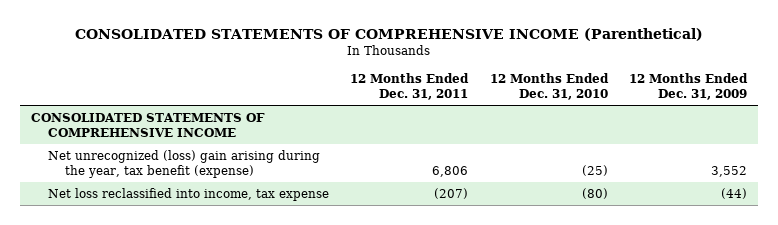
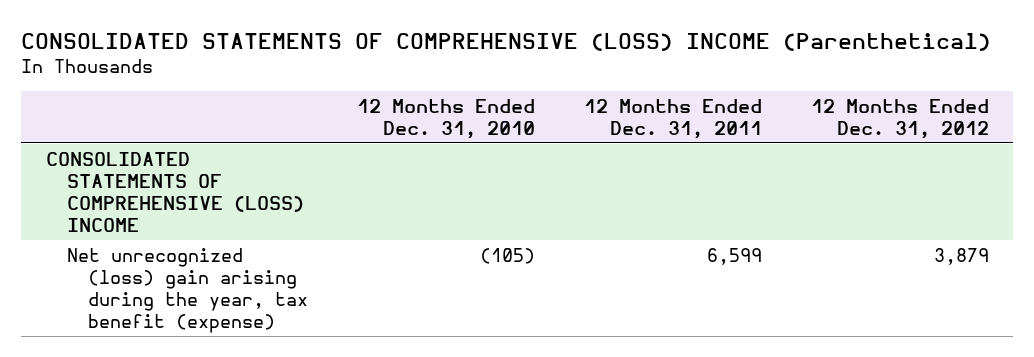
- CONSOLIDATED STATEMENTS OF COMPREHENSIVE INCOME (Parenthetical)
+ CONSOLIDATED STATEMENTS OF COMPREHENSIVE (LOSS) INCOME (Parenthetical)
- | 12 Months Ended Dec. 31, 2011 | 12 Months Ended Dec. 31, 2010 | 12 Months Ended Dec. 31, 2009
+ | 12 Months Ended Dec. 31, 2010 | 12 Months Ended Dec. 31, 2011 | 12 Months Ended Dec. 31, 2012
- CONSOLIDATED STATEMENTS OF COMPREHENSIVE INCOME
- Net unrecognized (loss) gain arising during the year, tax benefit (expense) | 6,806 | (25) | 3,552
- Net loss reclassified into income, tax expense | (207) | (80) | (44)
+ CONSOLIDATED STATEMENTS OF COMPREHENSIVE (LOSS) INCOME
+ Net unrecognized (loss) gain arising during the year, tax benefit (expense) | (105) | 6,599 | 3,879

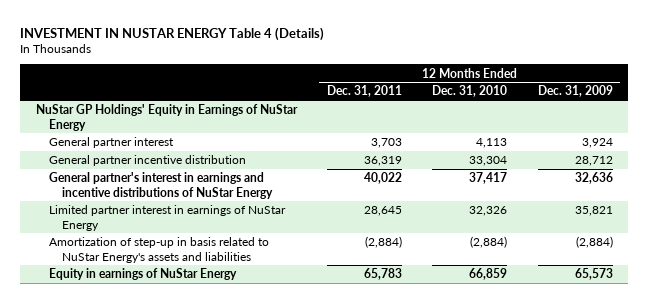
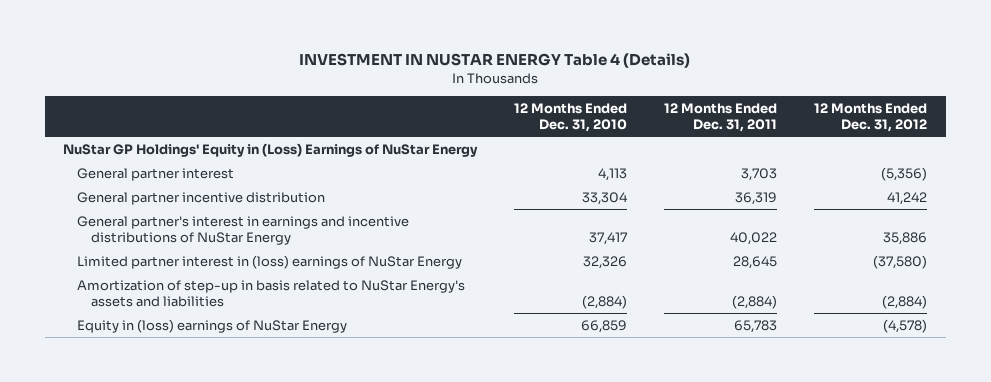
- | 12 Months Ended Dec. 31, 2011 | 12 Months Ended Dec. 31, 2010 | 12 Months Ended Dec. 31, 2009
+ | 12 Months Ended Dec. 31, 2010 | 12 Months Ended Dec. 31, 2011 | 12 Months Ended Dec. 31, 2012
- NuStar GP Holdings' Equity in Earnings of NuStar Energy
+ NuStar GP Holdings' Equity in (Loss) Earnings of NuStar Energy
- Limited partner interest in earnings of NuStar Energy | 28,645 | 32,326 | 35,821
+ Limited partner interest in (loss) earnings of NuStar Energy | 32,326 | 28,645 | (37,580)
- Equity in earnings of NuStar Energy | 65,783 | 66,859 | 65,573
+ Equity in (loss) earnings of NuStar Energy | 66,859 | 65,783 | (4,578)

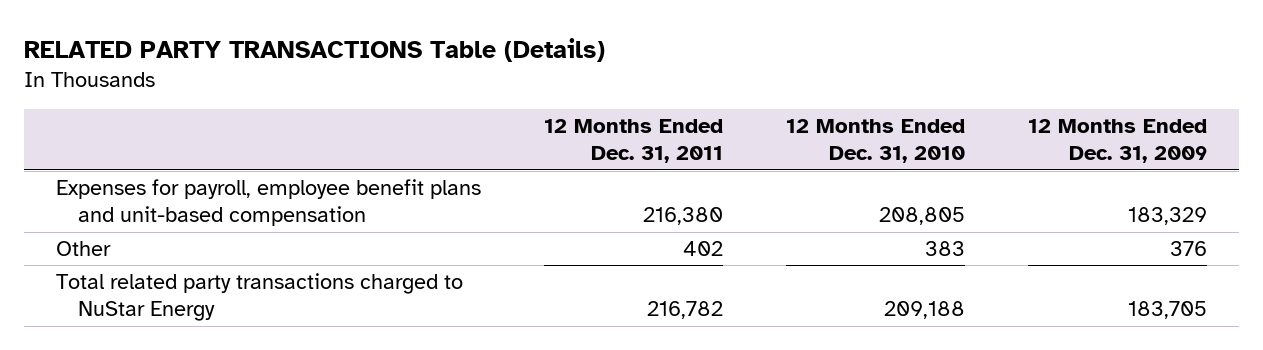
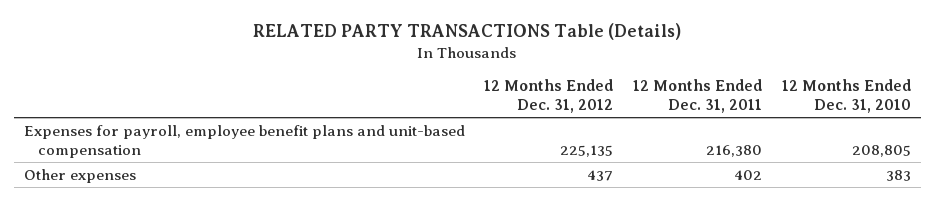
- | 12 Months Ended Dec. 31, 2011 | 12 Months Ended Dec. 31, 2010 | 12 Months Ended Dec. 31, 2009
+ | 12 Months Ended Dec. 31, 2012 | 12 Months Ended Dec. 31, 2011 | 12 Months Ended Dec. 31, 2010
- Other | 402 | 383 | 376
- Total related party transactions charged to NuStar Energy | 216,782 | 209,188 | 183,705
+ Other expenses | 437 | 402 | 383

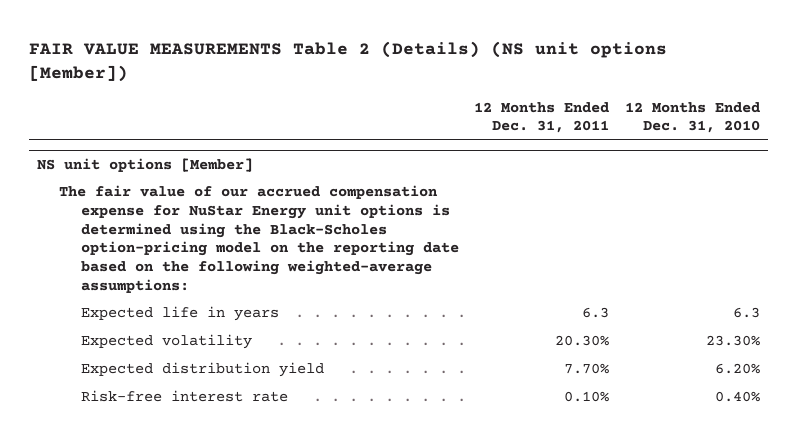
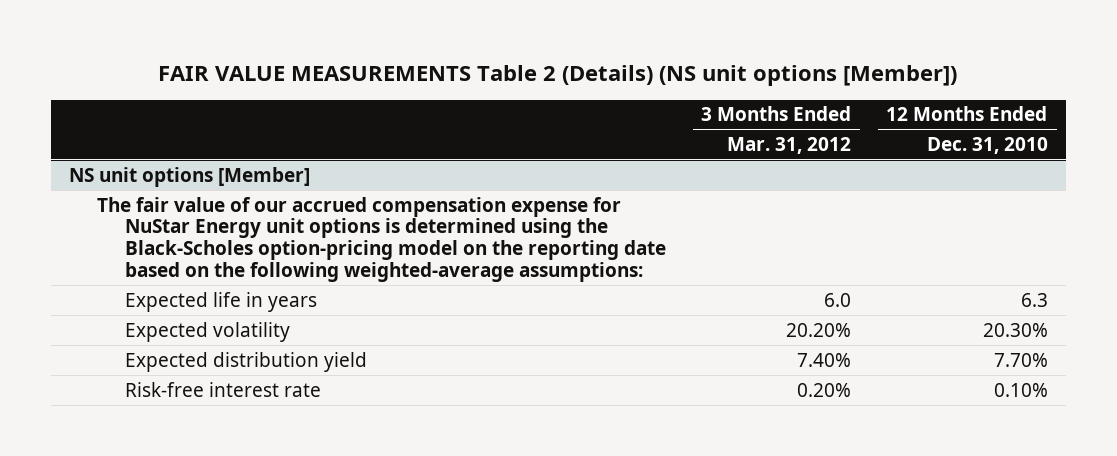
- | 12 Months Ended Dec. 31, 2011 | 12 Months Ended Dec. 31, 2010
+ | 3 Months Ended Mar. 31, 2012 | 12 Months Ended Dec. 31, 2010
@ NS unit options [Member]
- Expected volatility | 20.30% | 23.30%
- Expected distribution yield | 7.70% | 6.20%
- Risk-free interest rate | 0.10% | 0.40%
+ Expected volatility | 20.20% | 20.30%
+ Expected distribution yield | 7.40% | 7.70%
+ Risk-free interest rate | 0.20% | 0.10%

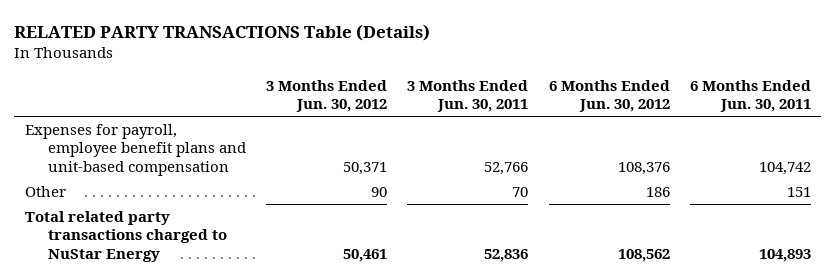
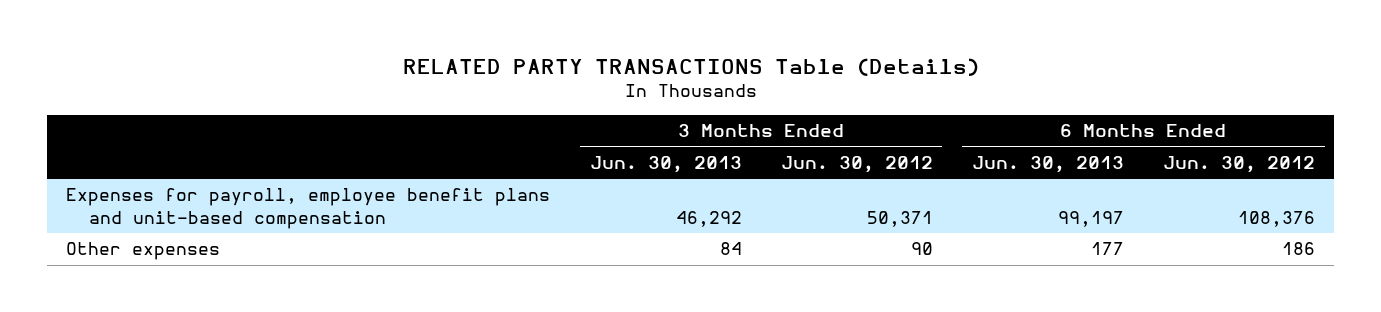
- | 3 Months Ended Jun. 30, 2012 | 3 Months Ended Jun. 30, 2011 | 6 Months Ended Jun. 30, 2012 | 6 Months Ended Jun. 30, 2011
+ | 3 Months Ended Jun. 30, 2013 | 3 Months Ended Jun. 30, 2012 | 6 Months Ended Jun. 30, 2013 | 6 Months Ended Jun. 30, 2012
- Other | 90 | 70 | 186 | 151
- Total related party transactions charged to NuStar Energy | 50,461 | 52,836 | 108,562 | 104,893
+ Other expenses | 84 | 90 | 177 | 186

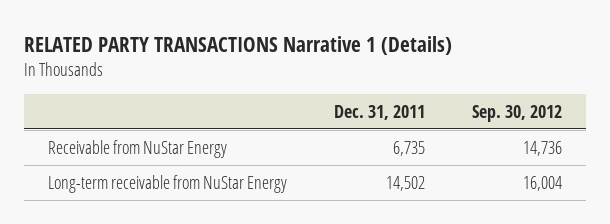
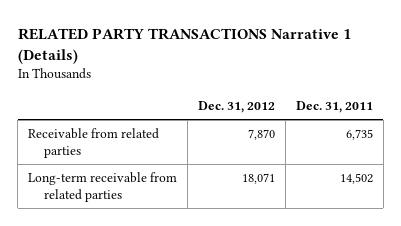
- | Dec. 31, 2011 | Sep. 30, 2012
+ | Dec. 31, 2012 | Dec. 31, 2011
- Receivable from NuStar Energy | 6,735 | 14,736
- Long-term receivable from NuStar Energy | 14,502 | 16,004
+ Receivable from related parties | 7,870 | 6,735
+ Long-term receivable from related parties | 18,071 | 14,502

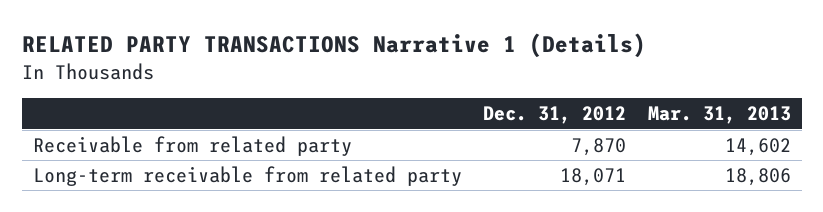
- | Dec. 31, 2012 | Dec. 31, 2011
+ | Dec. 31, 2012 | Mar. 31, 2013
- Receivable from related parties | 7,870 | 6,735
- Long-term receivable from related parties | 18,071 | 14,502
+ Receivable from related party | 7,870 | 14,602
+ Long-term receivable from related party | 18,071 | 18,806

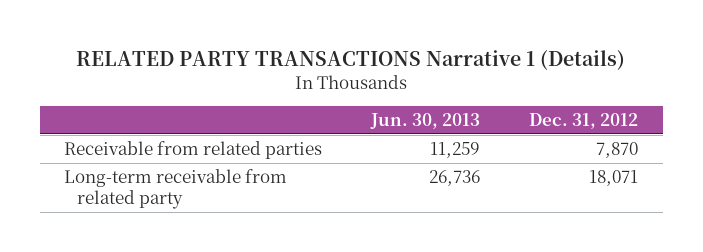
- | Dec. 31, 2012 | Mar. 31, 2013
+ | Jun. 30, 2013 | Dec. 31, 2012
- Receivable from related party | 7,870 | 14,602
+ Receivable from related parties | 11,259 | 7,870

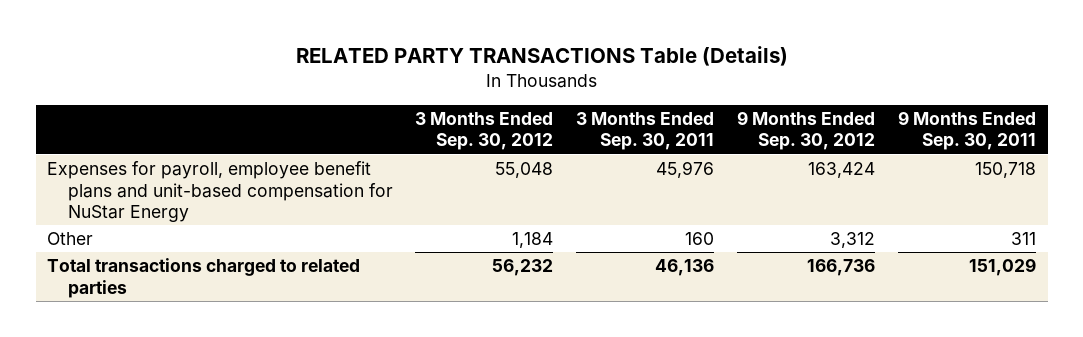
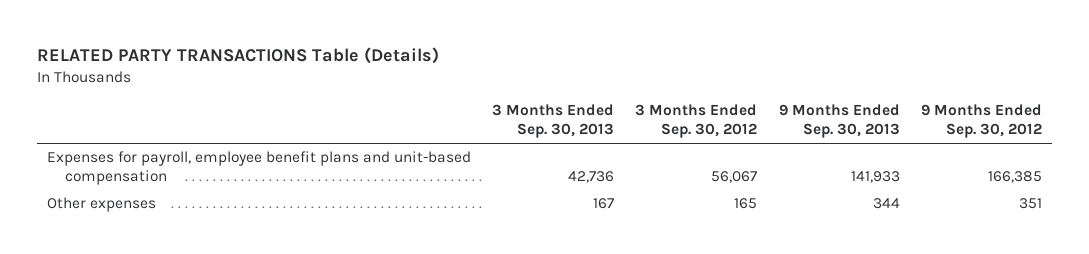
- | 3 Months Ended Sep. 30, 2012 | 3 Months Ended Sep. 30, 2011 | 9 Months Ended Sep. 30, 2012 | 9 Months Ended Sep. 30, 2011
+ | 3 Months Ended Sep. 30, 2013 | 3 Months Ended Sep. 30, 2012 | 9 Months Ended Sep. 30, 2013 | 9 Months Ended Sep. 30, 2012
- Expenses for payroll, employee benefit plans and unit-based compensation for NuStar Energy | 55,048 | 45,976 | 163,424 | 150,718
- Other | 1,184 | 160 | 3,312 | 311
- Total transactions charged to related parties | 56,232 | 46,136 | 166,736 | 151,029
+ Expenses for payroll, employee benefit plans and unit-based compensation | 42,736 | 56,067 | 141,933 | 166,385
+ Other expenses | 167 | 165 | 344 | 351

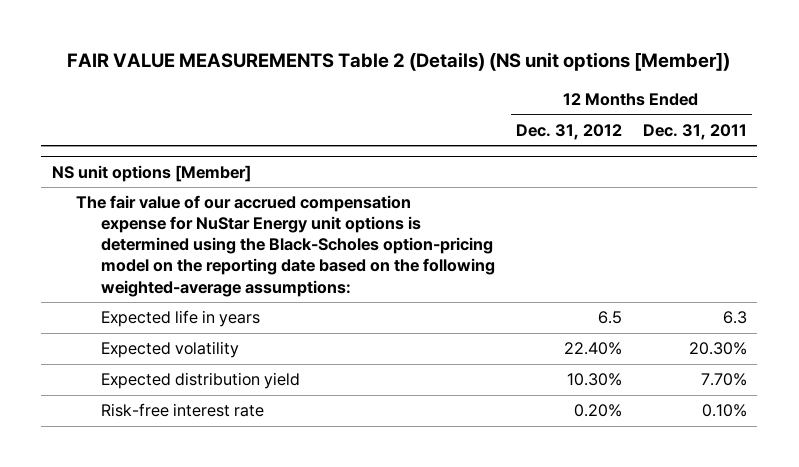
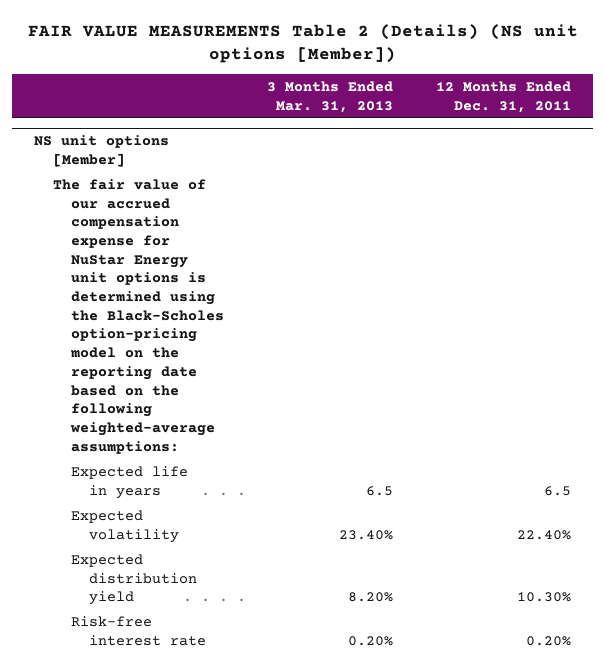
- | 12 Months Ended Dec. 31, 2012 | 12 Months Ended Dec. 31, 2011
+ | 3 Months Ended Mar. 31, 2013 | 12 Months Ended Dec. 31, 2011
@ NS unit options [Member]
- Expected life in years | 6.5 | 6.3
- Expected volatility | 22.40% | 20.30%
- Expected distribution yield | 10.30% | 7.70%
- Risk-free interest rate | 0.20% | 0.10%
+ Expected life in years | 6.5 | 6.5
+ Expected volatility | 23.40% | 22.40%
+ Expected distribution yield | 8.20% | 10.30%
+ Risk-free interest rate | 0.20% | 0.20%

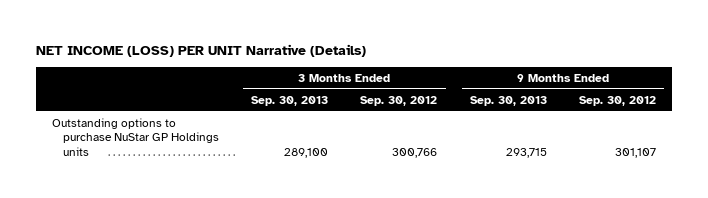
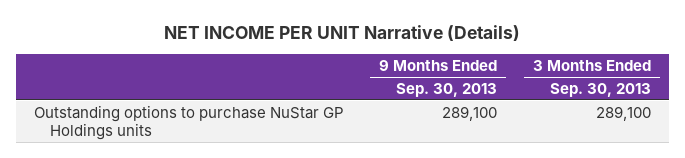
- NET INCOME (LOSS) PER UNIT Narrative (Details)
+ NET INCOME PER UNIT Narrative (Details)
- | 3 Months Ended Sep. 30, 2013 | 3 Months Ended Sep. 30, 2012 | 9 Months Ended Sep. 30, 2013 | 9 Months Ended Sep. 30, 2012
+ | 9 Months Ended Sep. 30, 2013 | 3 Months Ended Sep. 30, 2013
- Outstanding options to purchase NuStar GP Holdings units | 289,100 | 300,766 | 293,715 | 301,107
+ Outstanding options to purchase NuStar GP Holdings units | 289,100 | 289,100

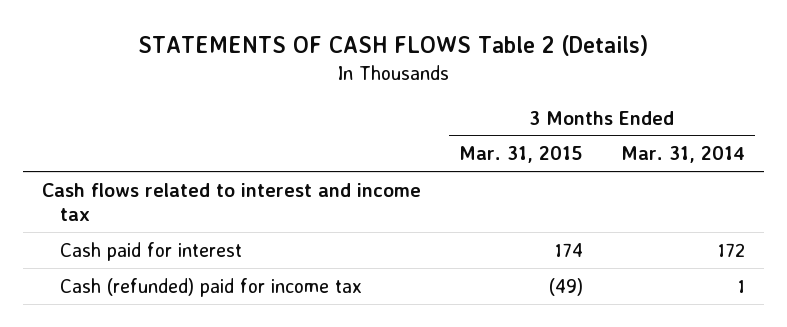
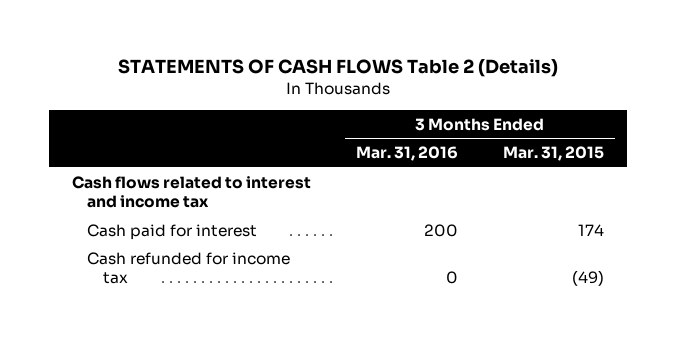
- | 3 Months Ended Mar. 31, 2015 | 3 Months Ended Mar. 31, 2014
+ | 3 Months Ended Mar. 31, 2016 | 3 Months Ended Mar. 31, 2015
- Cash (refunded) paid for income tax | (49) | 1
+ Cash refunded for income tax | 0 | (49)

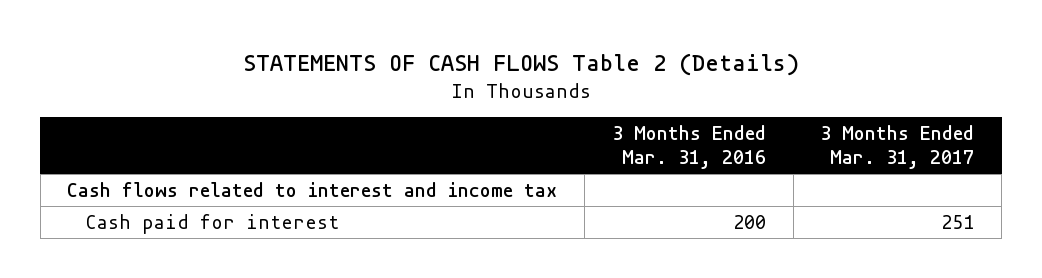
- | 3 Months Ended Mar. 31, 2016 | 3 Months Ended Mar. 31, 2015
+ | 3 Months Ended Mar. 31, 2016 | 3 Months Ended Mar. 31, 2017
- Cash refunded for income tax | 0 | (49)

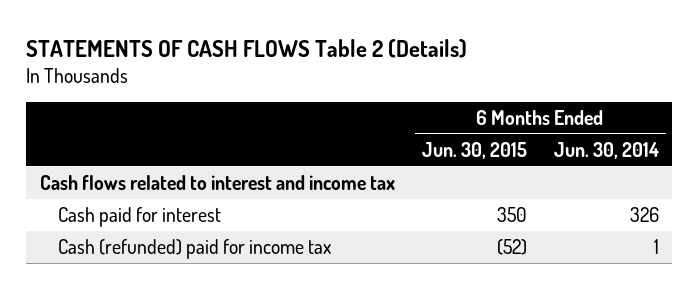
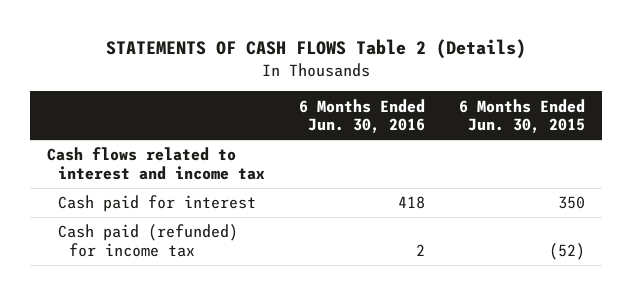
- | 6 Months Ended Jun. 30, 2015 | 6 Months Ended Jun. 30, 2014
+ | 6 Months Ended Jun. 30, 2016 | 6 Months Ended Jun. 30, 2015
- Cash (refunded) paid for income tax | (52) | 1
+ Cash paid (refunded) for income tax | 2 | (52)

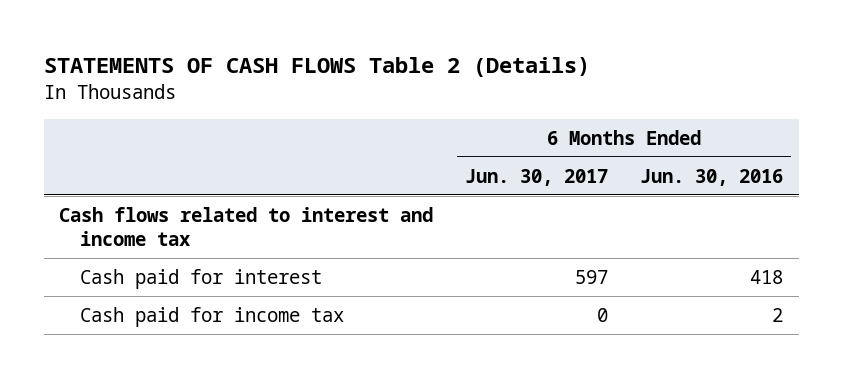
- | 6 Months Ended Jun. 30, 2016 | 6 Months Ended Jun. 30, 2015
+ | 6 Months Ended Jun. 30, 2017 | 6 Months Ended Jun. 30, 2016
- Cash paid (refunded) for income tax | 2 | (52)
+ Cash paid for income tax | 0 | 2

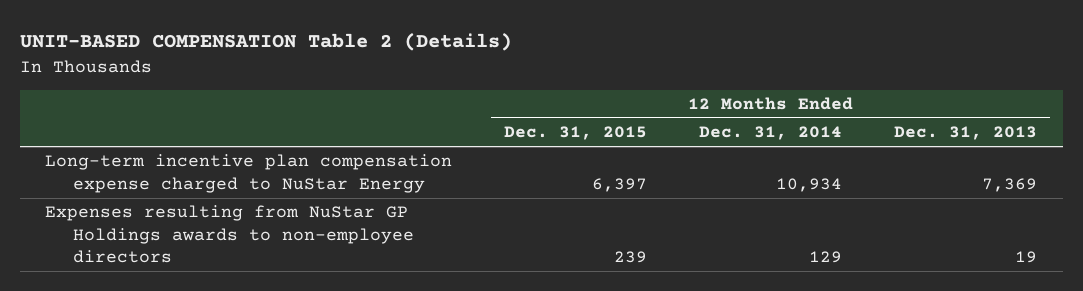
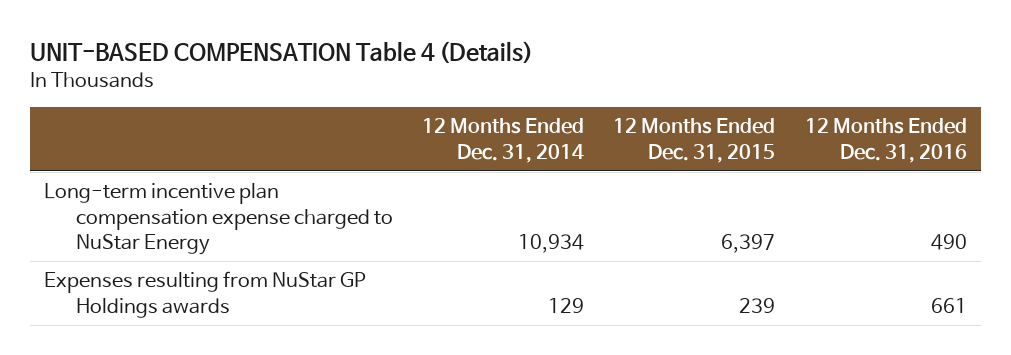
- UNIT-BASED COMPENSATION Table 2 (Details)
+ UNIT-BASED COMPENSATION Table 4 (Details)
- | 12 Months Ended Dec. 31, 2015 | 12 Months Ended Dec. 31, 2014 | 12 Months Ended Dec. 31, 2013
+ | 12 Months Ended Dec. 31, 2014 | 12 Months Ended Dec. 31, 2015 | 12 Months Ended Dec. 31, 2016
- Expenses resulting from NuStar GP Holdings awards to non-employee directors | 239 | 129 | 19
+ Expenses resulting from NuStar GP Holdings awards | 129 | 239 | 661

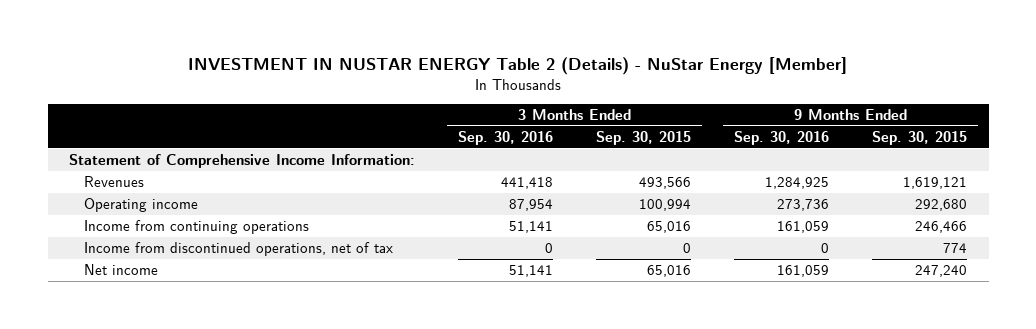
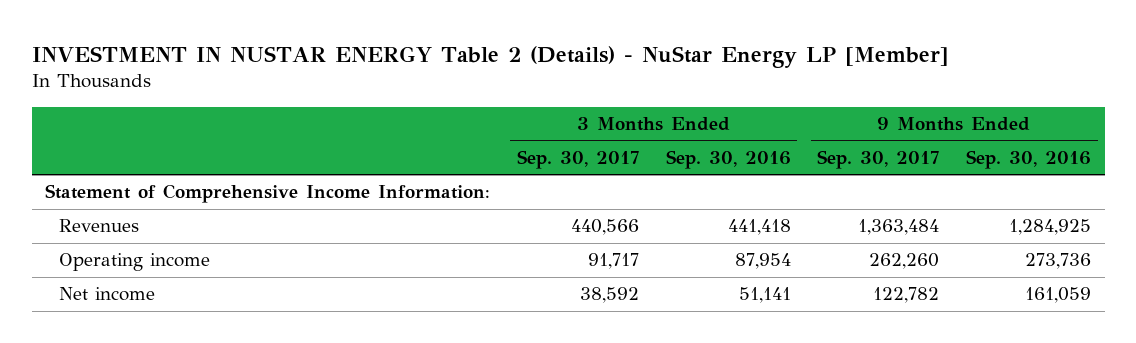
- INVESTMENT IN NUSTAR ENERGY Table 2 (Details) - NuStar Energy [Member]
+ INVESTMENT IN NUSTAR ENERGY Table 2 (Details) - NuStar Energy LP [Member]
- | 3 Months Ended Sep. 30, 2016 | 3 Months Ended Sep. 30, 2015 | 9 Months Ended Sep. 30, 2016 | 9 Months Ended Sep. 30, 2015
+ | 3 Months Ended Sep. 30, 2017 | 3 Months Ended Sep. 30, 2016 | 9 Months Ended Sep. 30, 2017 | 9 Months Ended Sep. 30, 2016
- Income from continuing operations | 51,141 | 65,016 | 161,059 | 246,466
- Income from discontinued operations, net of tax | 0 | 0 | 0 | 774

